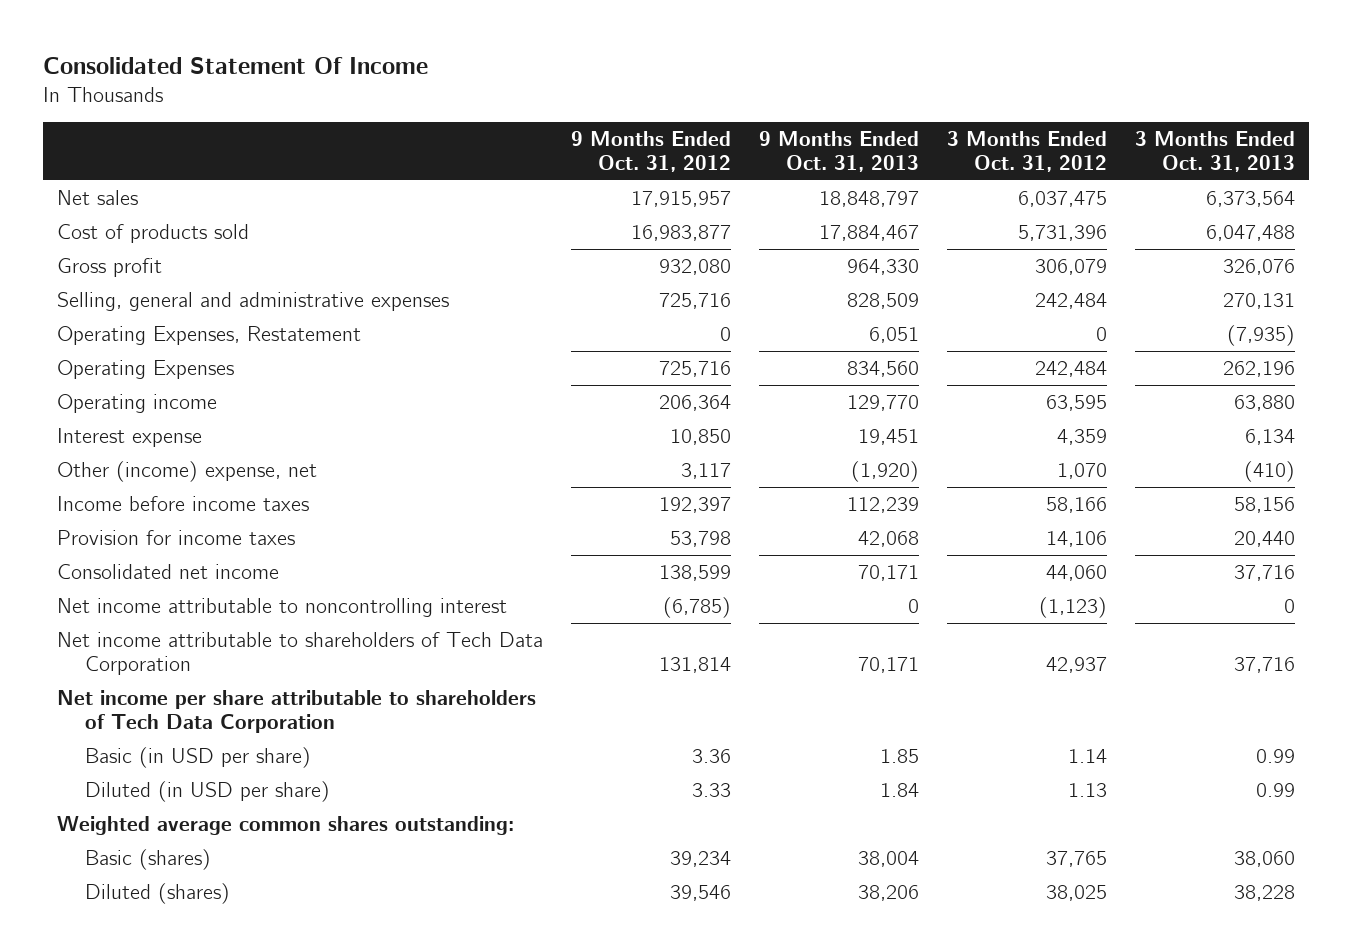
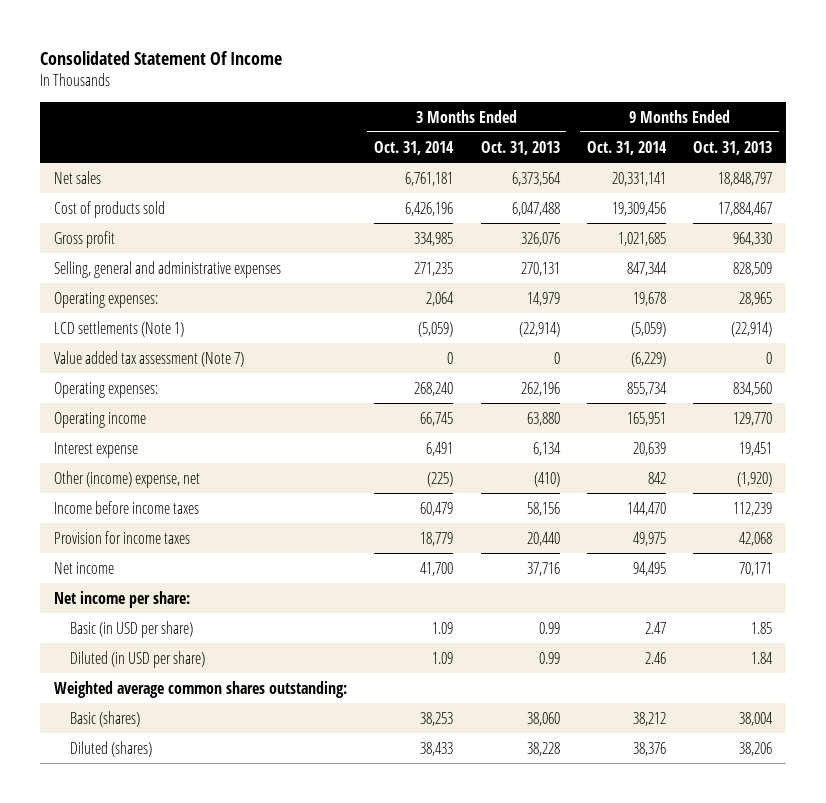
- | 9 Months Ended Oct. 31, 2012 | 9 Months Ended Oct. 31, 2013 | 3 Months Ended Oct. 31, 2012 | 3 Months Ended Oct. 31, 2013
+ | 3 Months Ended Oct. 31, 2014 | 3 Months Ended Oct. 31, 2013 | 9 Months Ended Oct. 31, 2014 | 9 Months Ended Oct. 31, 2013
- Operating Expenses, Restatement | 0 | 6,051 | 0 | (7,935)
- Operating Expenses | 725,716 | 834,560 | 242,484 | 262,196
+ Operating expenses: | 2,064 | 14,979 | 19,678 | 28,965
+ LCD settlements (Note 1) | (5,059) | (22,914) | (5,059) | (22,914)
+ Value added tax assessment (Note 7) | 0 | 0 | (6,229) | 0
+ Operating expenses: | 268,240 | 262,196 | 855,734 | 834,560
- Consolidated net income | 138,599 | 70,171 | 44,060 | 37,716
- Net income attributable to noncontrolling interest | (6,785) | 0 | (1,123) | 0
- Net income attributable to shareholders of Tech Data Corporation | 131,814 | 70,171 | 42,937 | 37,716
- Net income per share attributable to shareholders of Tech Data Corporation
+ Net income | 41,700 | 37,716 | 94,495 | 70,171
+ Net income per share:

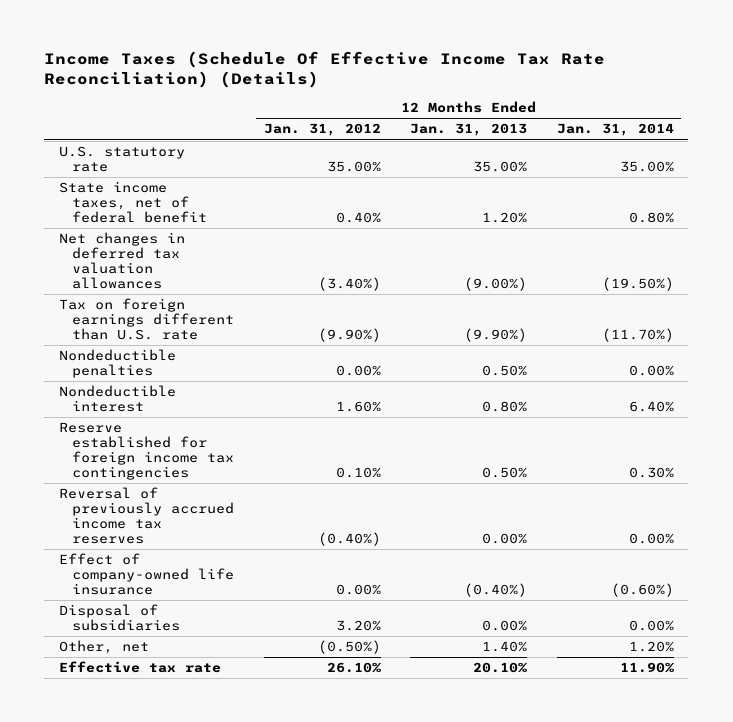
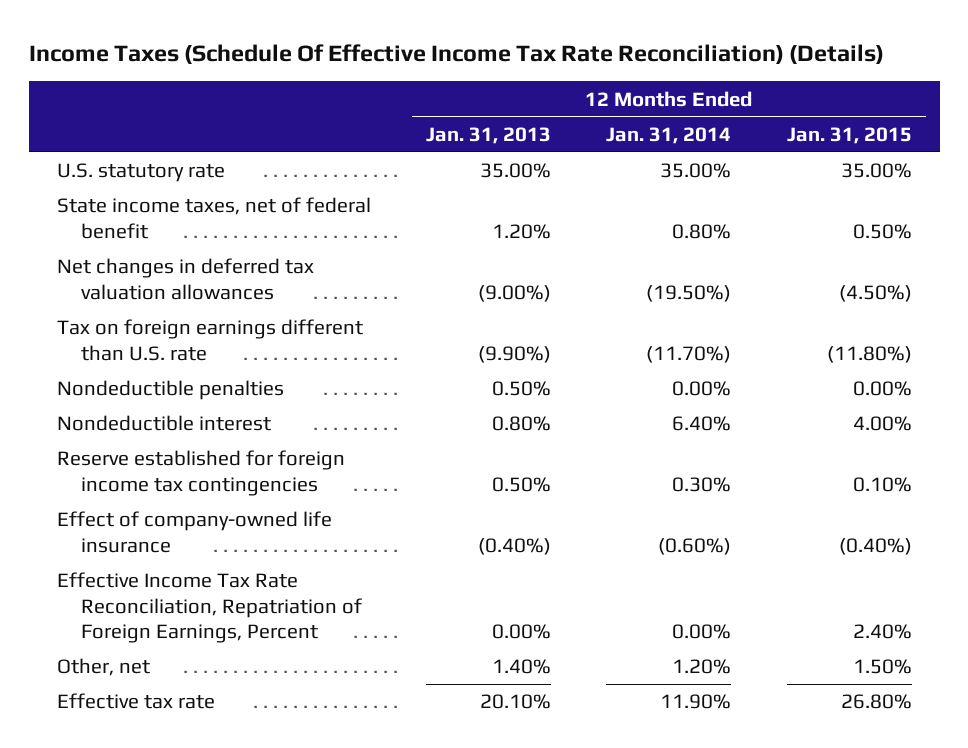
- | 12 Months Ended Jan. 31, 2012 | 12 Months Ended Jan. 31, 2013 | 12 Months Ended Jan. 31, 2014
+ | 12 Months Ended Jan. 31, 2013 | 12 Months Ended Jan. 31, 2014 | 12 Months Ended Jan. 31, 2015
- Reversal of previously accrued income tax reserves | (0.40%) | 0.00% | 0.00%
- Disposal of subsidiaries | 3.20% | 0.00% | 0.00%
+ Effective Income Tax Rate Reconciliation, Repatriation of Foreign Earnings, Percent | 0.00% | 0.00% | 2.40%

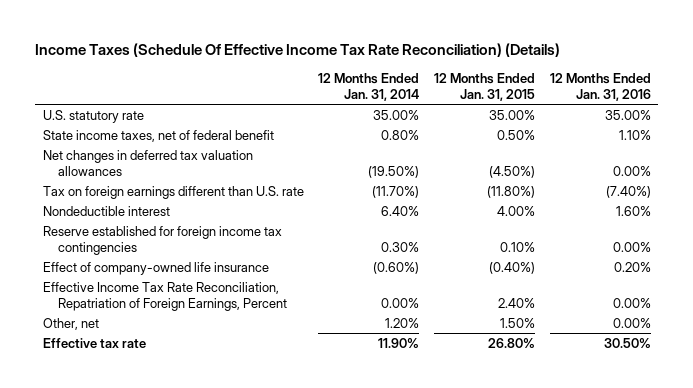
- | 12 Months Ended Jan. 31, 2013 | 12 Months Ended Jan. 31, 2014 | 12 Months Ended Jan. 31, 2015
+ | 12 Months Ended Jan. 31, 2014 | 12 Months Ended Jan. 31, 2015 | 12 Months Ended Jan. 31, 2016
- Nondeductible penalties | 0.50% | 0.00% | 0.00%

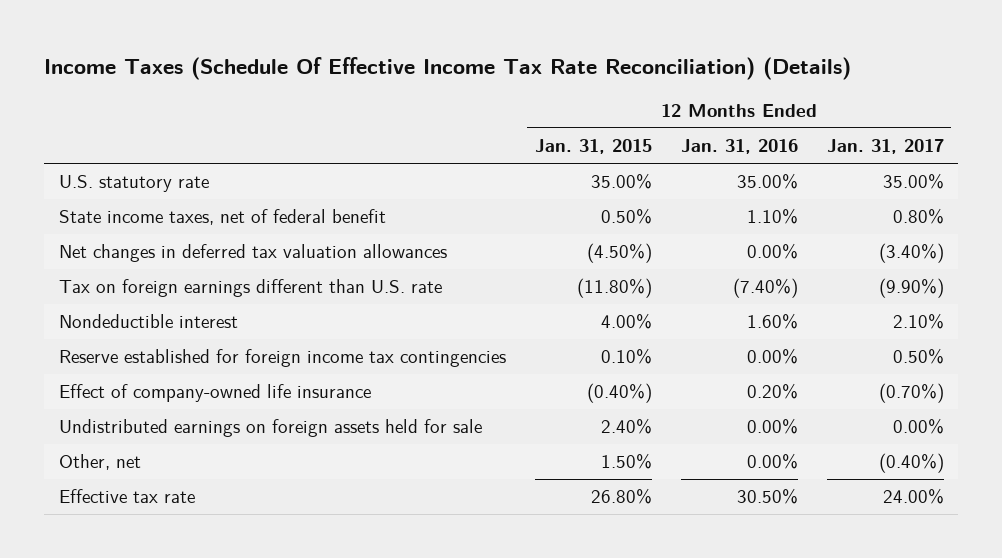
- | 12 Months Ended Jan. 31, 2014 | 12 Months Ended Jan. 31, 2015 | 12 Months Ended Jan. 31, 2016
+ | 12 Months Ended Jan. 31, 2015 | 12 Months Ended Jan. 31, 2016 | 12 Months Ended Jan. 31, 2017
- Effective Income Tax Rate Reconciliation, Repatriation of Foreign Earnings, Percent | 0.00% | 2.40% | 0.00%
+ Undistributed earnings on foreign assets held for sale | 2.40% | 0.00% | 0.00%

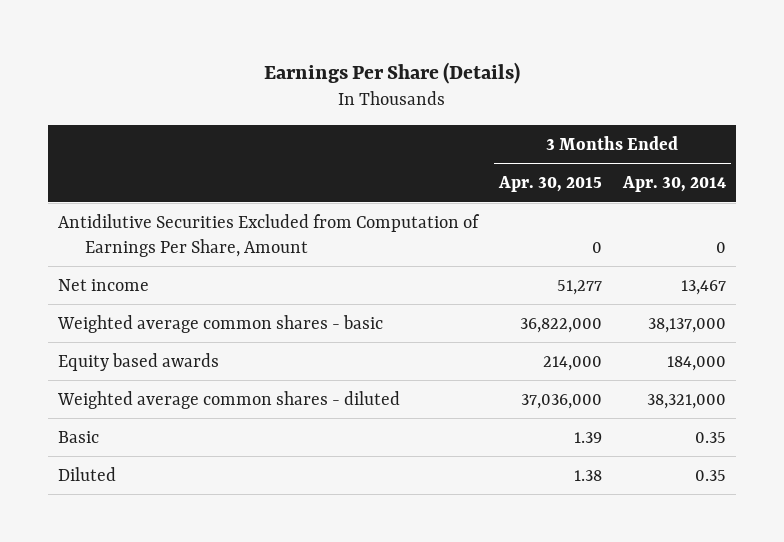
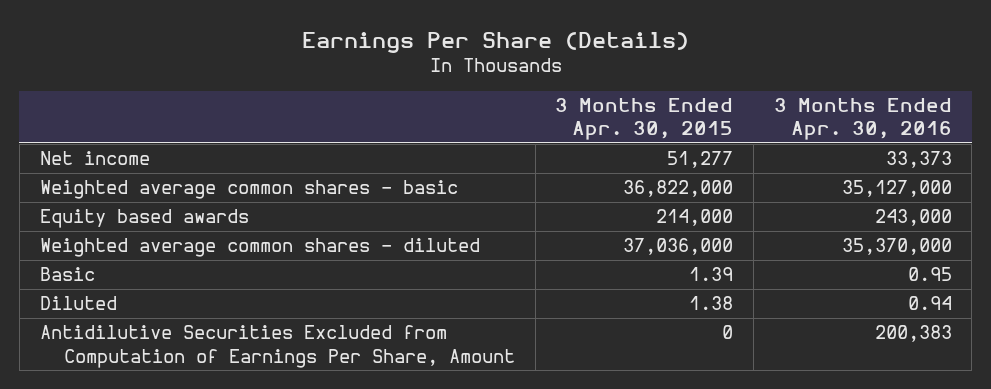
- | 3 Months Ended Apr. 30, 2015 | 3 Months Ended Apr. 30, 2014
+ | 3 Months Ended Apr. 30, 2015 | 3 Months Ended Apr. 30, 2016
moved down: Antidilutive Securities Excluded from Computation of Earnings Per Share, Amount | 0 | 200,383

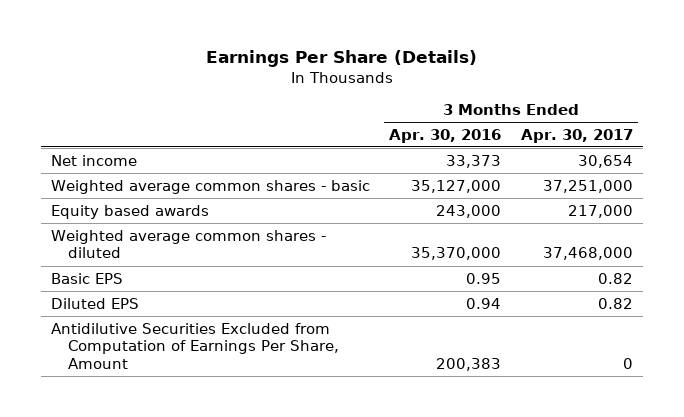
- | 3 Months Ended Apr. 30, 2015 | 3 Months Ended Apr. 30, 2016
+ | 3 Months Ended Apr. 30, 2016 | 3 Months Ended Apr. 30, 2017
- Basic | 1.39 | 0.95
- Diluted | 1.38 | 0.94
+ Basic EPS | 0.95 | 0.82
+ Diluted EPS | 0.94 | 0.82

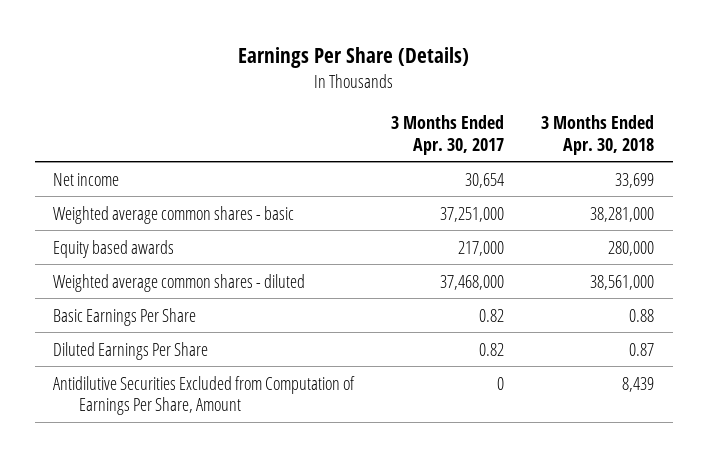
- | 3 Months Ended Apr. 30, 2016 | 3 Months Ended Apr. 30, 2017
+ | 3 Months Ended Apr. 30, 2017 | 3 Months Ended Apr. 30, 2018
- Basic EPS | 0.95 | 0.82
- Diluted EPS | 0.94 | 0.82
+ Basic Earnings Per Share | 0.82 | 0.88
+ Diluted Earnings Per Share | 0.82 | 0.87

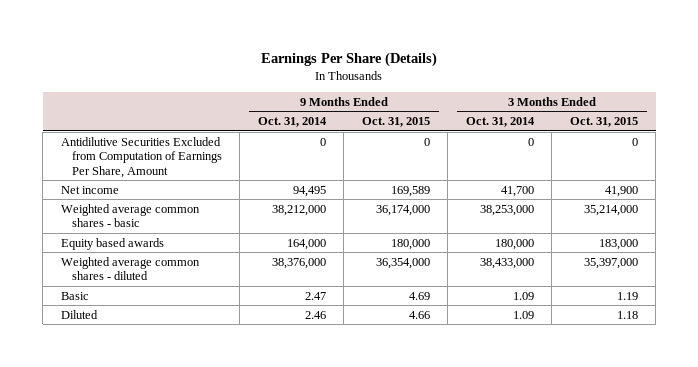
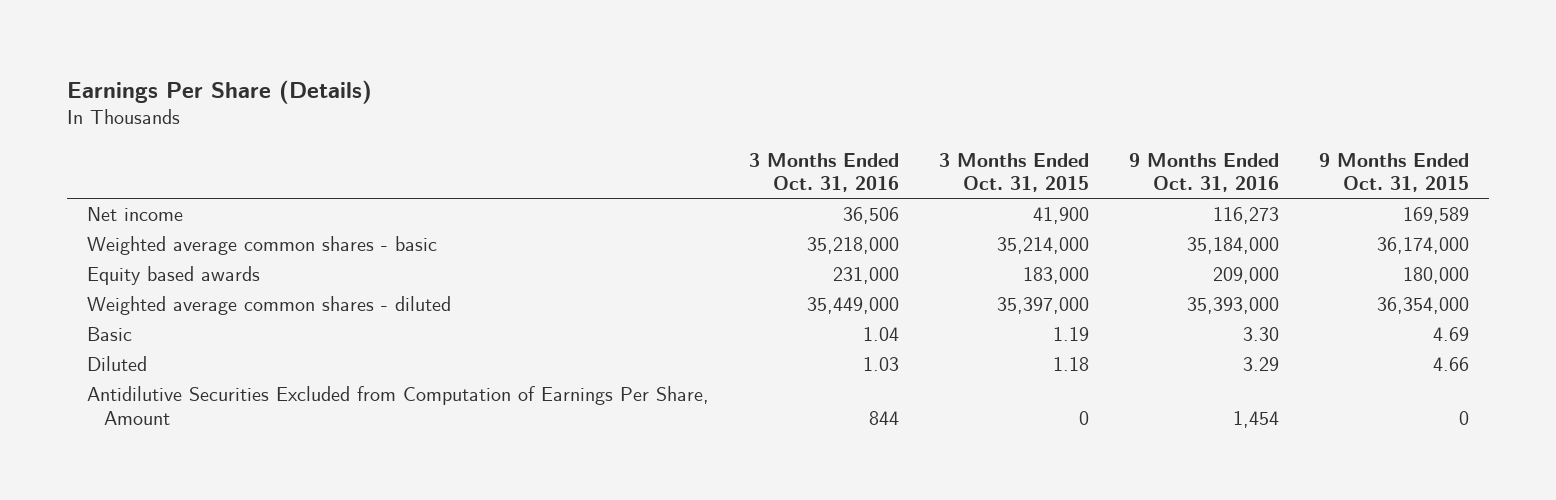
- | 9 Months Ended Oct. 31, 2014 | 9 Months Ended Oct. 31, 2015 | 3 Months Ended Oct. 31, 2014 | 3 Months Ended Oct. 31, 2015
+ | 3 Months Ended Oct. 31, 2016 | 3 Months Ended Oct. 31, 2015 | 9 Months Ended Oct. 31, 2016 | 9 Months Ended Oct. 31, 2015
moved down: Antidilutive Securities Excluded from Computation of Earnings Per Share, Amount | 844 | 0 | 1,454 | 0

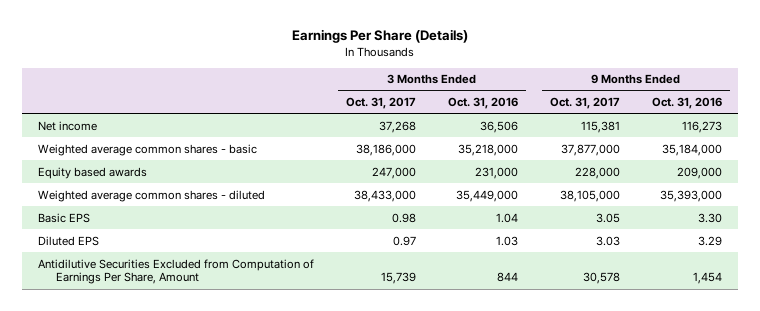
- | 3 Months Ended Oct. 31, 2016 | 3 Months Ended Oct. 31, 2015 | 9 Months Ended Oct. 31, 2016 | 9 Months Ended Oct. 31, 2015
+ | 3 Months Ended Oct. 31, 2017 | 3 Months Ended Oct. 31, 2016 | 9 Months Ended Oct. 31, 2017 | 9 Months Ended Oct. 31, 2016
- Basic | 1.04 | 1.19 | 3.30 | 4.69
- Diluted | 1.03 | 1.18 | 3.29 | 4.66
+ Basic EPS | 0.98 | 1.04 | 3.05 | 3.30
+ Diluted EPS | 0.97 | 1.03 | 3.03 | 3.29

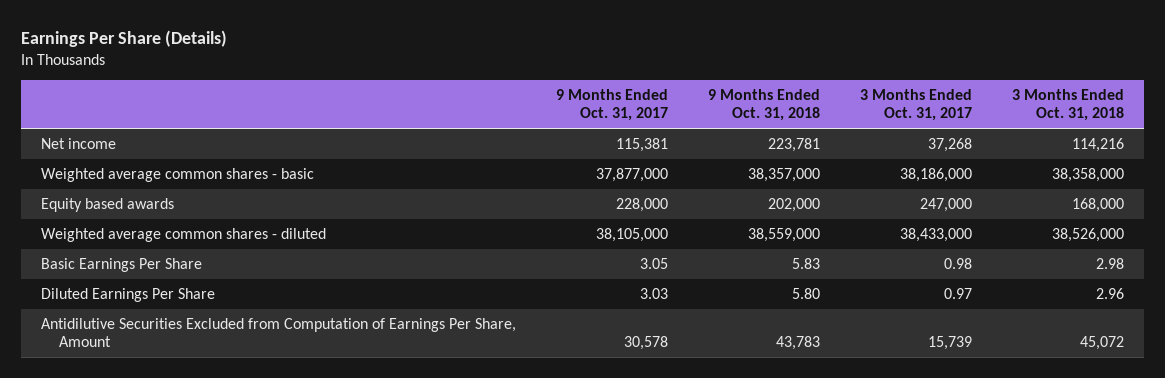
- | 3 Months Ended Oct. 31, 2017 | 3 Months Ended Oct. 31, 2016 | 9 Months Ended Oct. 31, 2017 | 9 Months Ended Oct. 31, 2016
+ | 9 Months Ended Oct. 31, 2017 | 9 Months Ended Oct. 31, 2018 | 3 Months Ended Oct. 31, 2017 | 3 Months Ended Oct. 31, 2018
- Basic EPS | 0.98 | 1.04 | 3.05 | 3.30
- Diluted EPS | 0.97 | 1.03 | 3.03 | 3.29
+ Basic Earnings Per Share | 3.05 | 5.83 | 0.98 | 2.98
+ Diluted Earnings Per Share | 3.03 | 5.80 | 0.97 | 2.96

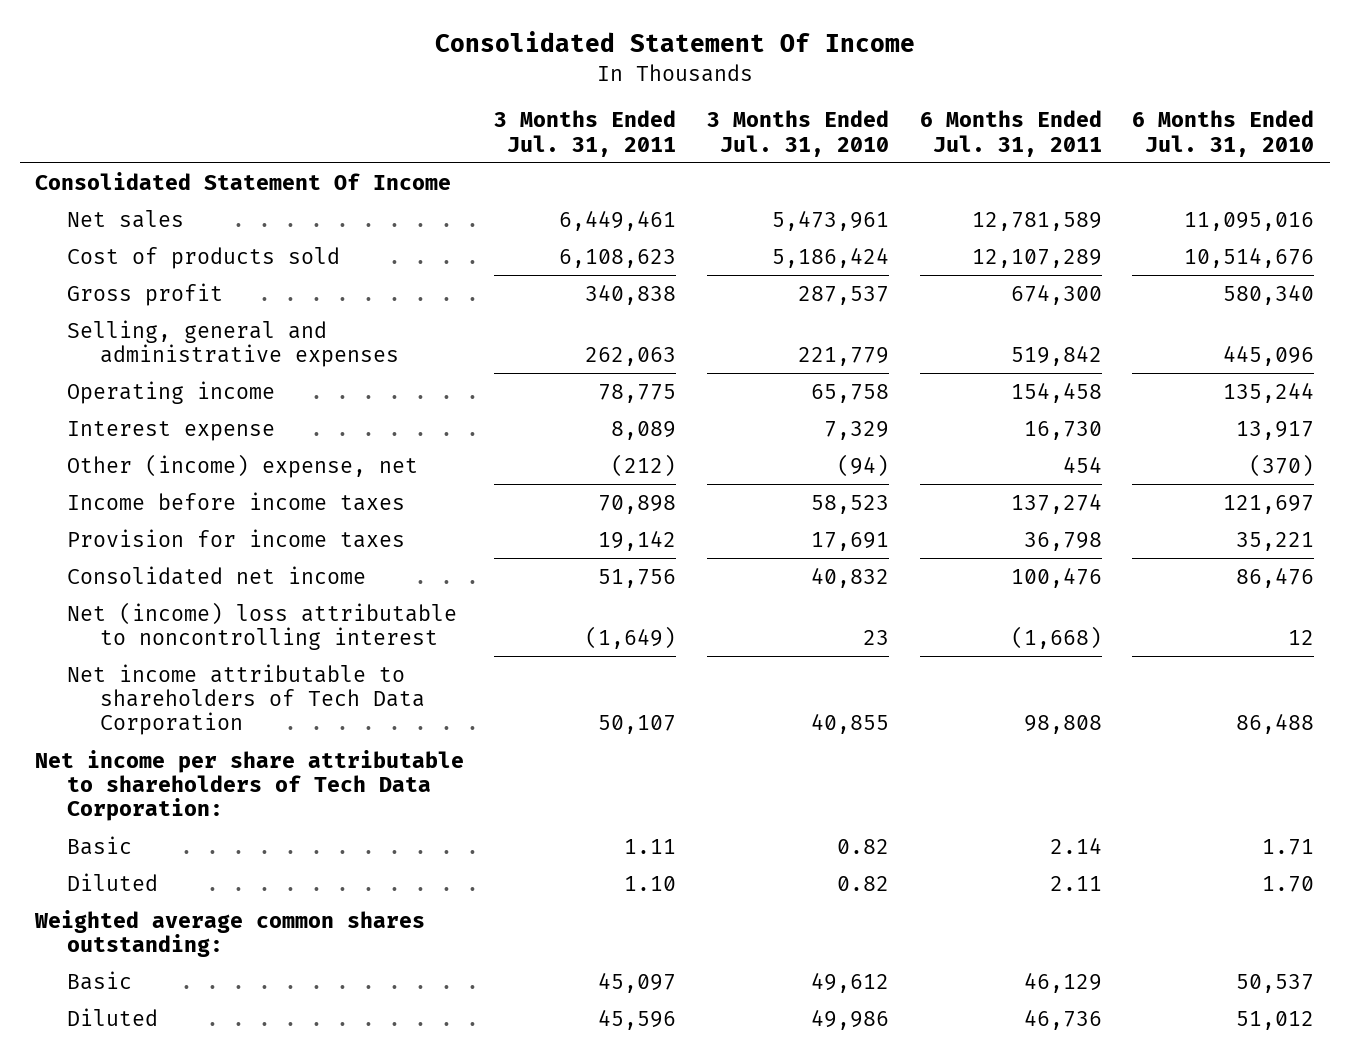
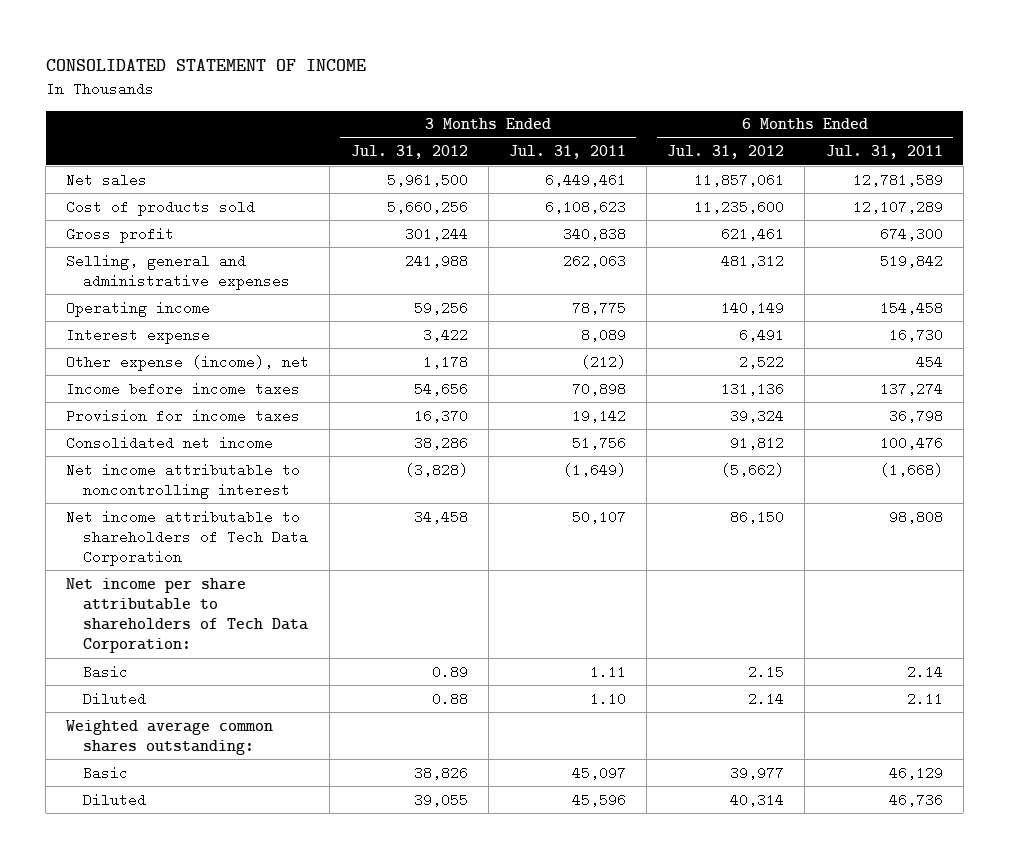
- Consolidated Statement Of Income
+ CONSOLIDATED STATEMENT OF INCOME
- | 3 Months Ended Jul. 31, 2011 | 3 Months Ended Jul. 31, 2010 | 6 Months Ended Jul. 31, 2011 | 6 Months Ended Jul. 31, 2010
+ | 3 Months Ended Jul. 31, 2012 | 3 Months Ended Jul. 31, 2011 | 6 Months Ended Jul. 31, 2012 | 6 Months Ended Jul. 31, 2011
- Consolidated Statement Of Income
- Other (income) expense, net | (212) | (94) | 454 | (370)
+ Other expense (income), net | 1,178 | (212) | 2,522 | 454
- Net (income) loss attributable to noncontrolling interest | (1,649) | 23 | (1,668) | 12
+ Net income attributable to noncontrolling interest | (3,828) | (1,649) | (5,662) | (1,668)

